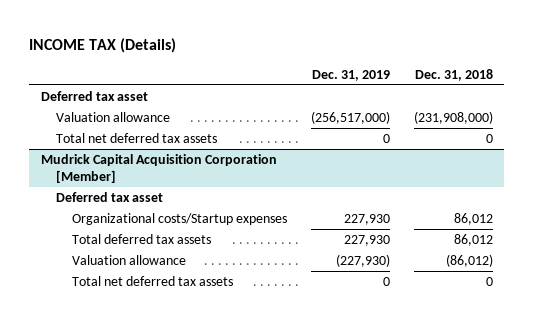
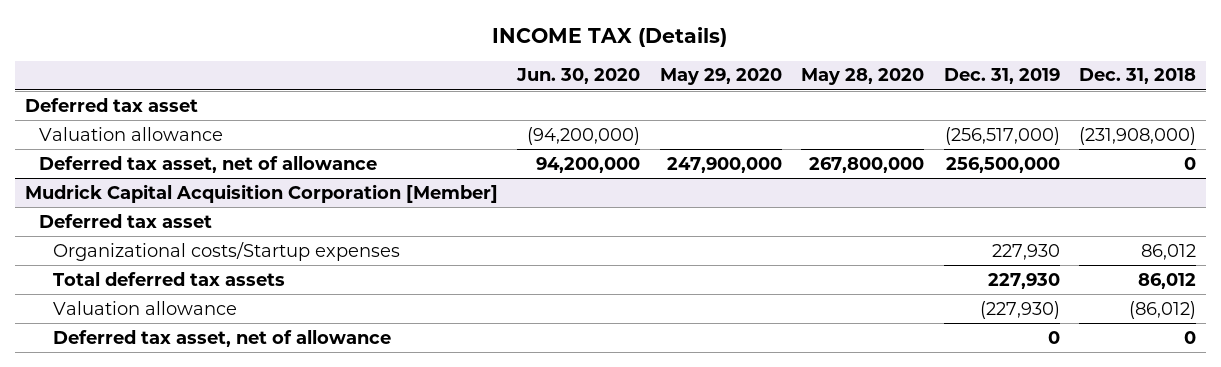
- | Dec. 31, 2019 | Dec. 31, 2018
+ | Jun. 30, 2020 | May 29, 2020 | May 28, 2020 | Dec. 31, 2019 | Dec. 31, 2018
- Total net deferred tax assets | 0 | 0
+ Deferred tax asset, net of allowance | 94,200,000 | 247,900,000 | 267,800,000 | 256,500,000 | 0
@ Mudrick Capital Acquisition Corporation [Member]
- Total net deferred tax assets | 0 | 0
+ Deferred tax asset, net of allowance | | | | 0 | 0

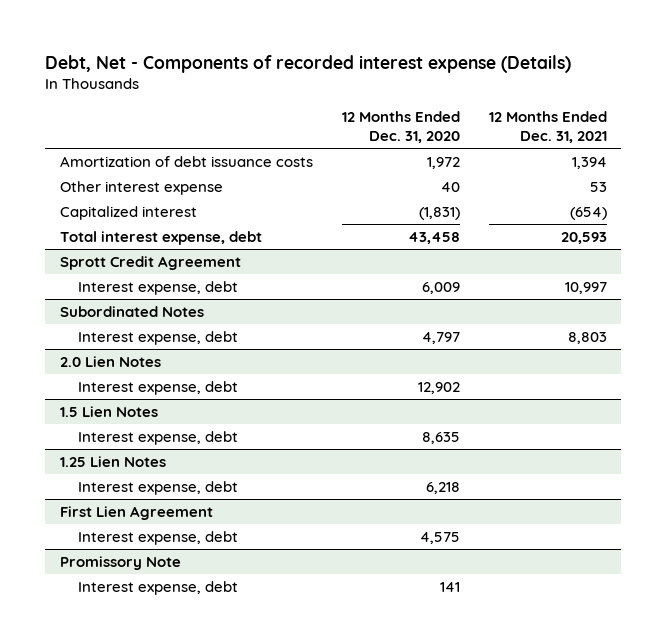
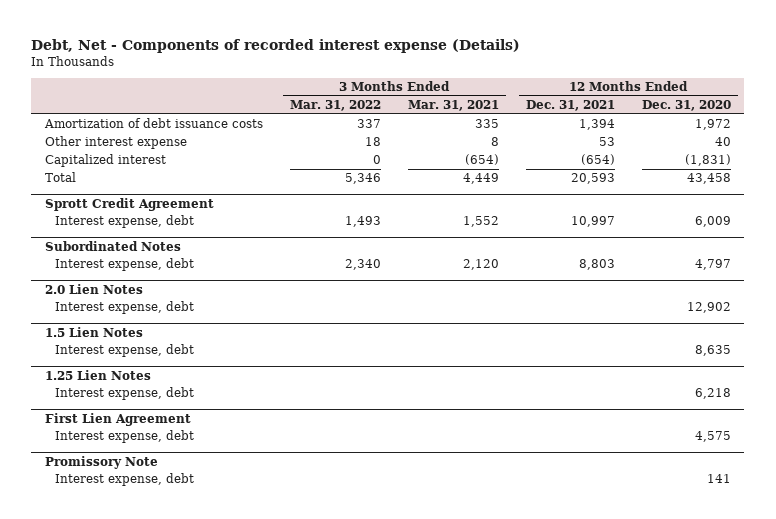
- | 12 Months Ended Dec. 31, 2020 | 12 Months Ended Dec. 31, 2021
+ | 3 Months Ended Mar. 31, 2022 | 3 Months Ended Mar. 31, 2021 | 12 Months Ended Dec. 31, 2021 | 12 Months Ended Dec. 31, 2020
- Total interest expense, debt | 43,458 | 20,593
+ Total | 5,346 | 4,449 | 20,593 | 43,458

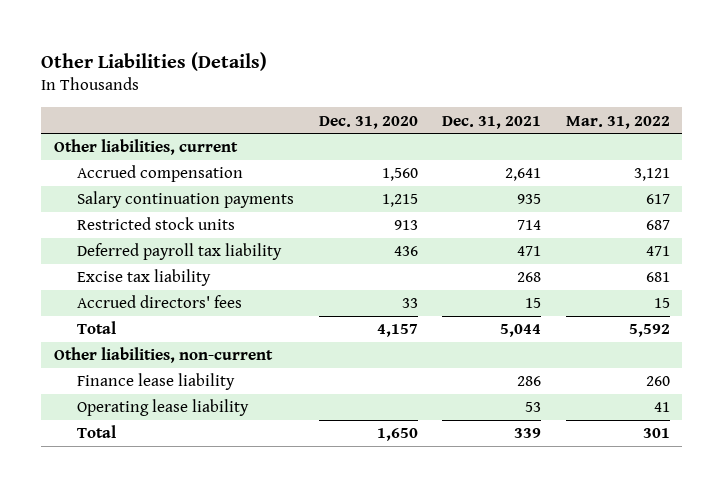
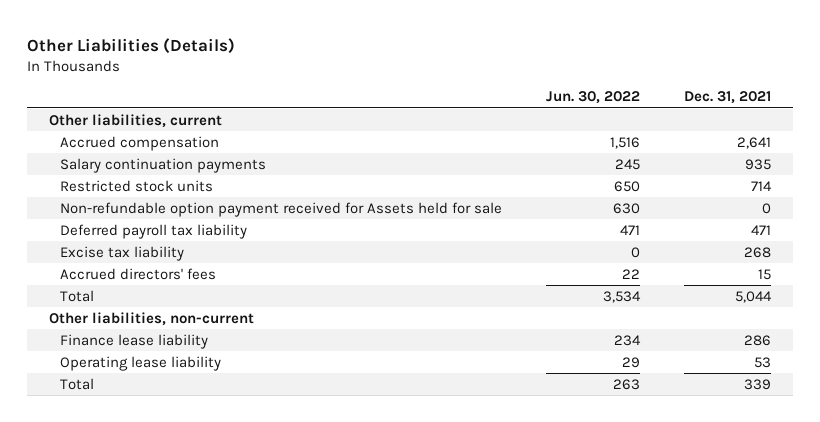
- | Dec. 31, 2020 | Dec. 31, 2021 | Mar. 31, 2022
+ | Jun. 30, 2022 | Dec. 31, 2021
+ Non-refundable option payment received for Assets held for sale | 630 | 0

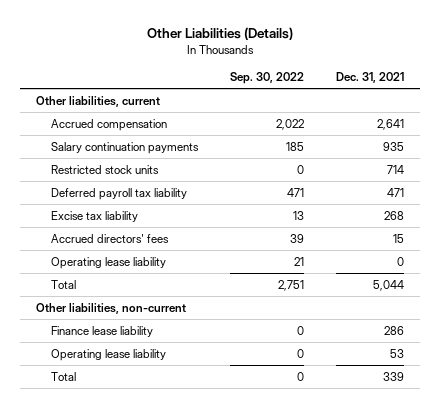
- | Jun. 30, 2022 | Dec. 31, 2021
+ | Sep. 30, 2022 | Dec. 31, 2021
- Non-refundable option payment received for Assets held for sale | 630 | 0
+ Operating lease liability | 21 | 0

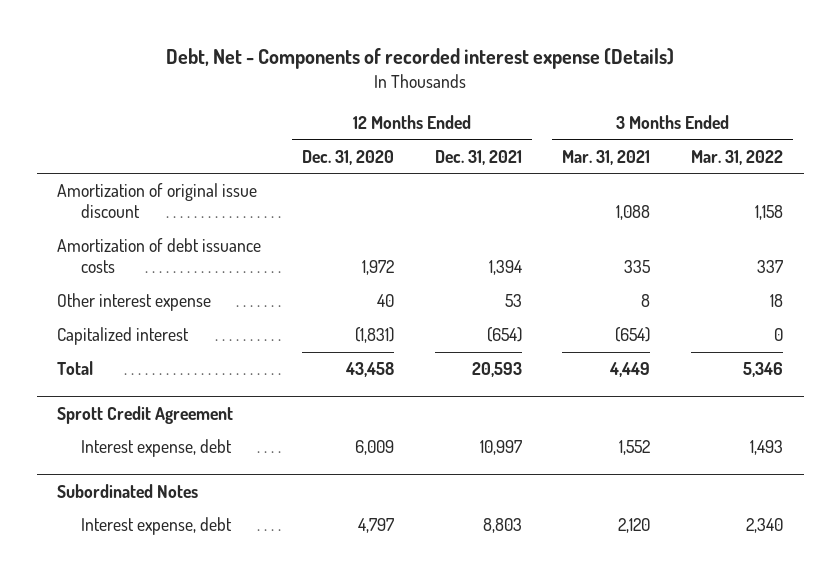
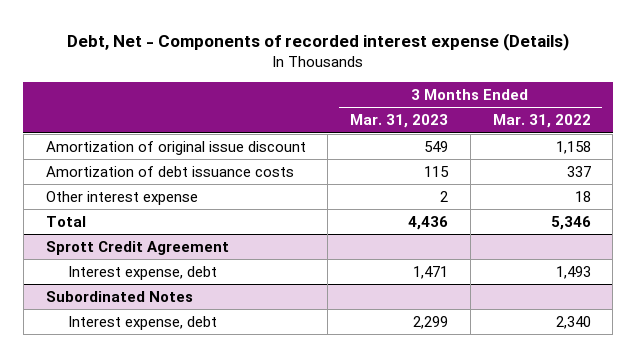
- | 12 Months Ended Dec. 31, 2020 | 12 Months Ended Dec. 31, 2021 | 3 Months Ended Mar. 31, 2021 | 3 Months Ended Mar. 31, 2022
+ | 3 Months Ended Mar. 31, 2023 | 3 Months Ended Mar. 31, 2022
- Capitalized interest | (1,831) | (654) | (654) | 0

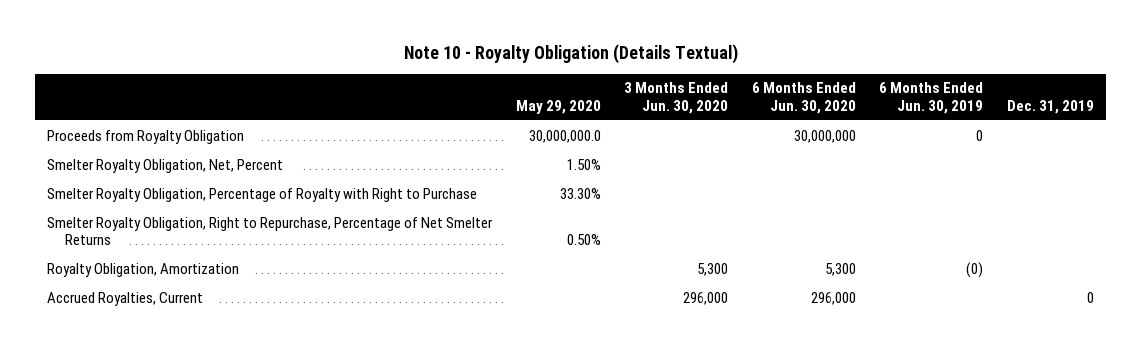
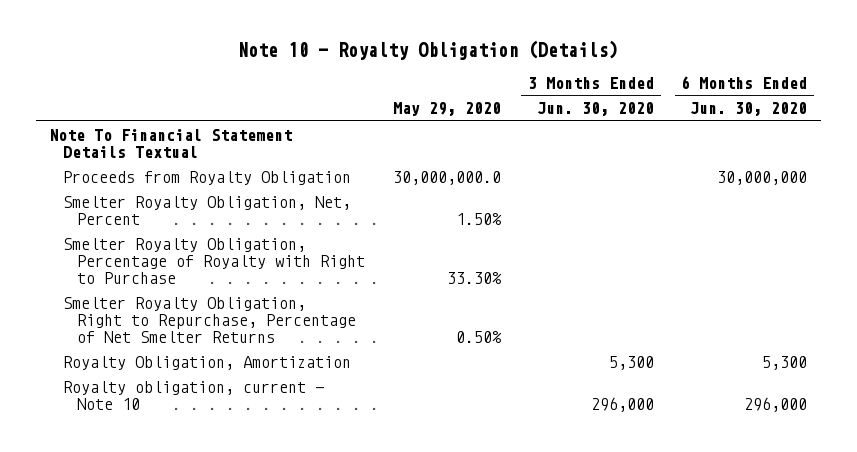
- Note 10 - Royalty Obligation (Details Textual)
+ Note 10 - Royalty Obligation (Details)
- | May 29, 2020 | 3 Months Ended Jun. 30, 2020 | 6 Months Ended Jun. 30, 2020 | 6 Months Ended Jun. 30, 2019 | Dec. 31, 2019
+ | May 29, 2020 | 3 Months Ended Jun. 30, 2020 | 6 Months Ended Jun. 30, 2020
+ Note To Financial Statement Details Textual
- Accrued Royalties, Current | | 296,000 | 296,000 | | 0
+ Royalty obligation, current - Note 10 | | 296,000 | 296,000

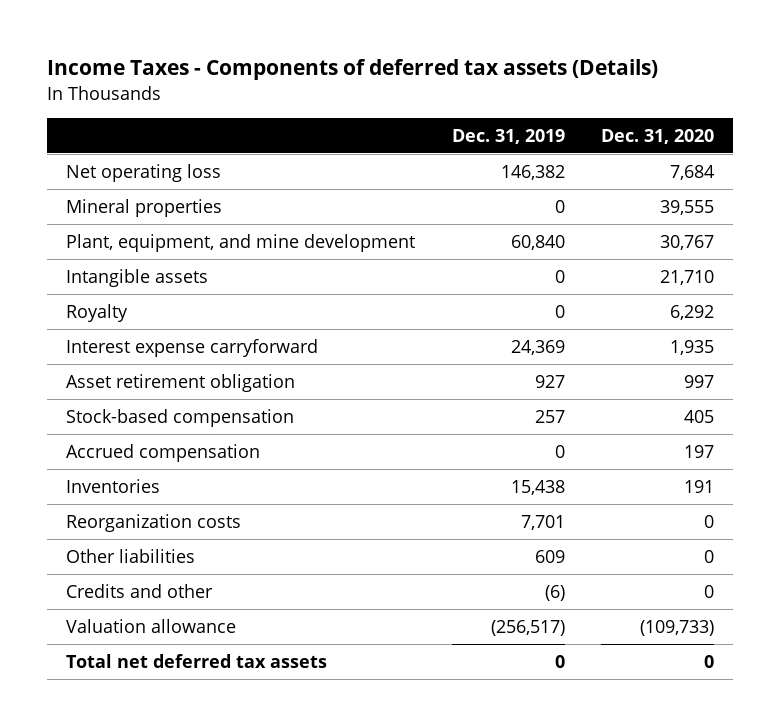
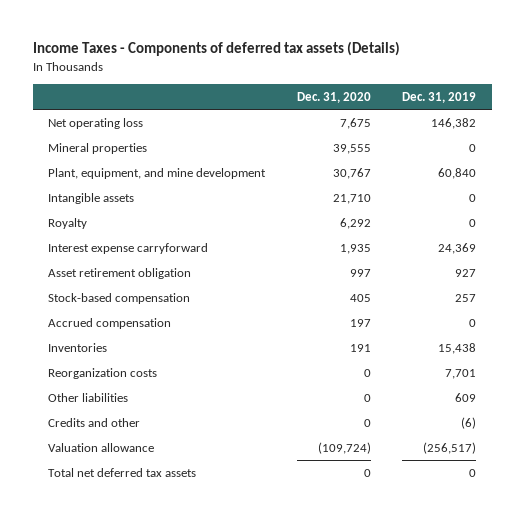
- | Dec. 31, 2019 | Dec. 31, 2020
+ | Dec. 31, 2020 | Dec. 31, 2019
- Net operating loss | 146,382 | 7,684
+ Net operating loss | 7,675 | 146,382
- Valuation allowance | (256,517) | (109,733)
+ Valuation allowance | (109,724) | (256,517)

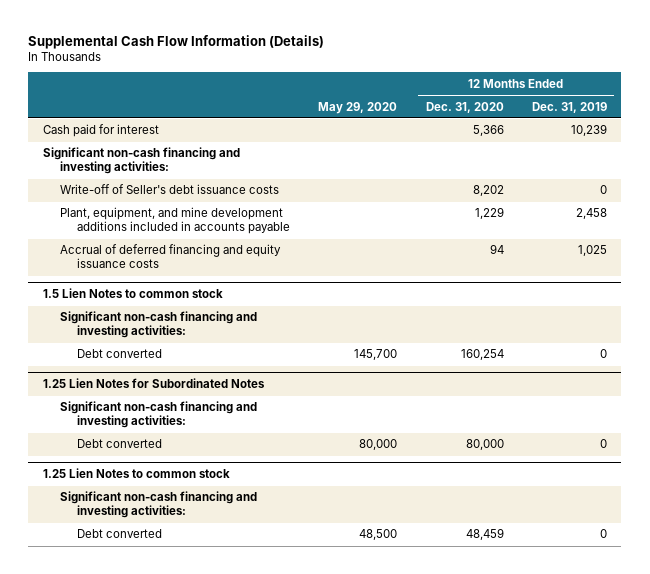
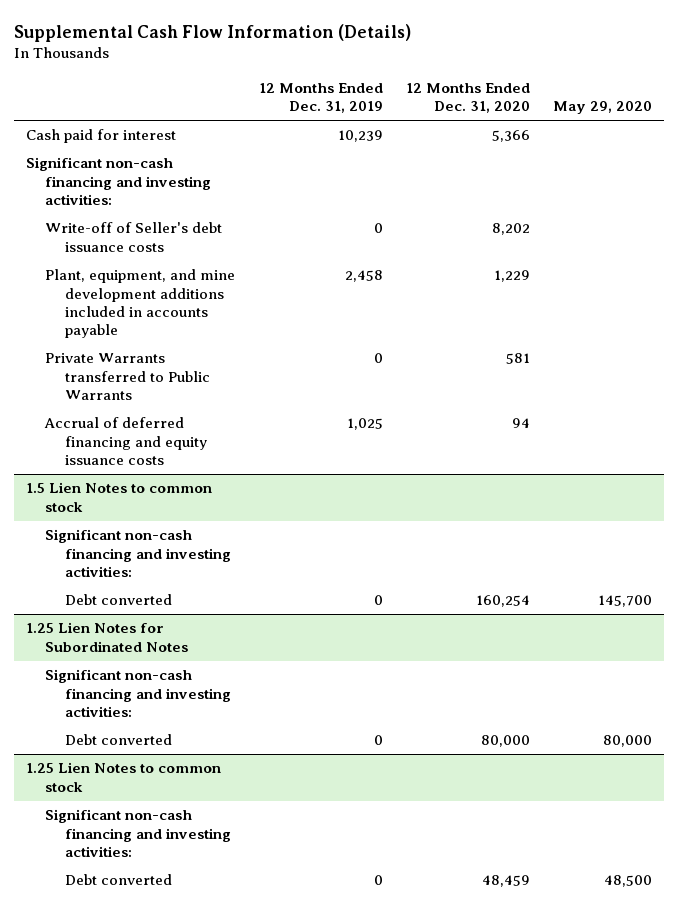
- | May 29, 2020 | 12 Months Ended Dec. 31, 2020 | 12 Months Ended Dec. 31, 2019
+ | 12 Months Ended Dec. 31, 2019 | 12 Months Ended Dec. 31, 2020 | May 29, 2020
+ Private Warrants transferred to Public Warrants | 0 | 581 |

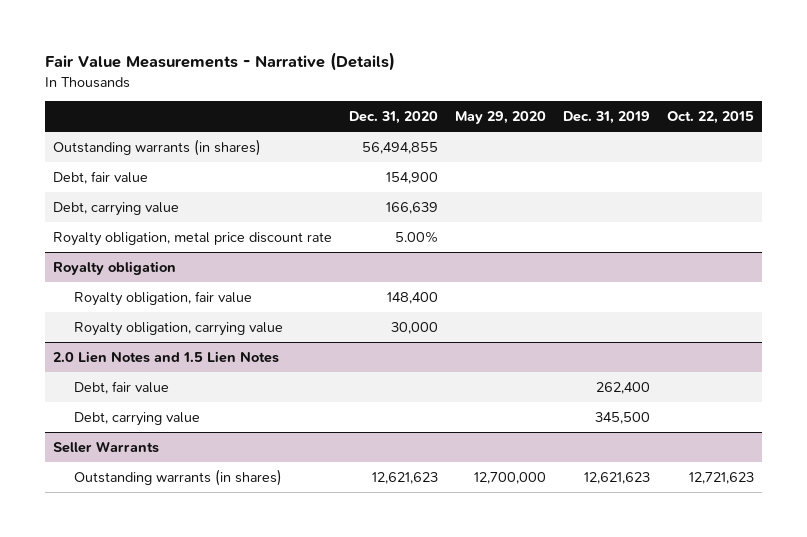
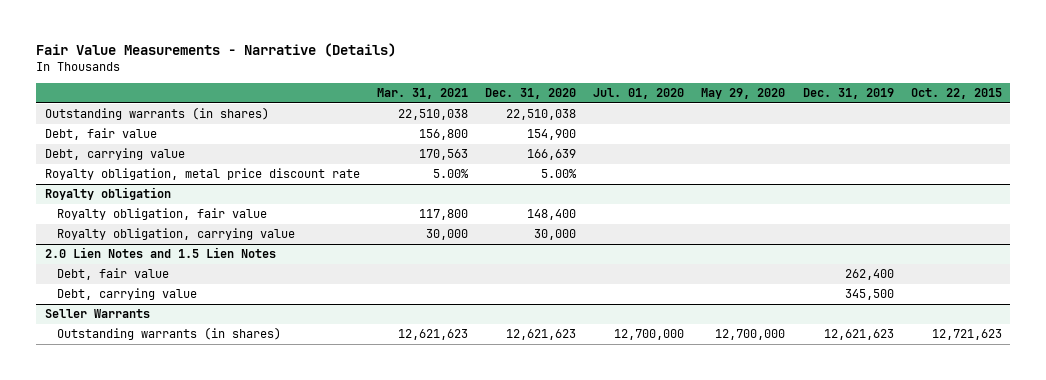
- | Dec. 31, 2020 | May 29, 2020 | Dec. 31, 2019 | Oct. 22, 2015
+ | Mar. 31, 2021 | Dec. 31, 2020 | Jul. 01, 2020 | May 29, 2020 | Dec. 31, 2019 | Oct. 22, 2015
- Outstanding warrants (in shares) | 56,494,855 | | |
+ Outstanding warrants (in shares) | 22,510,038 | 22,510,038 | | | |

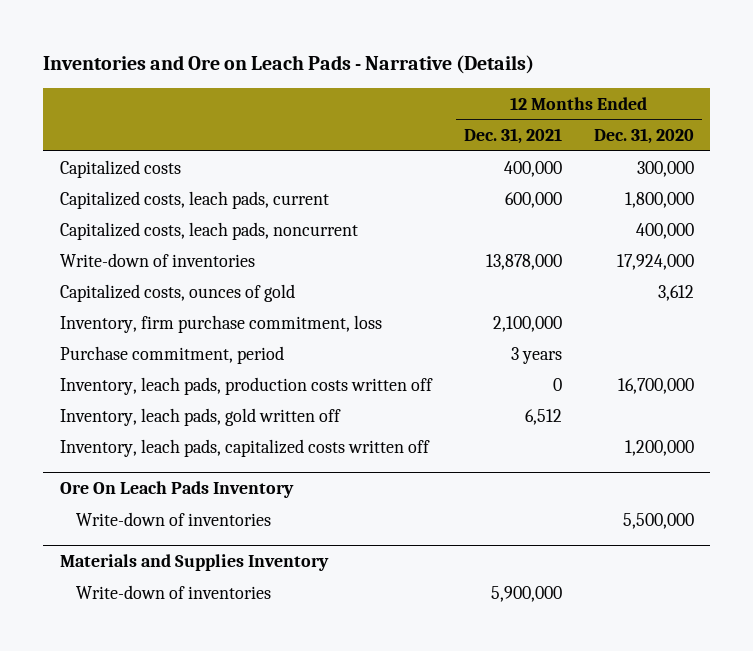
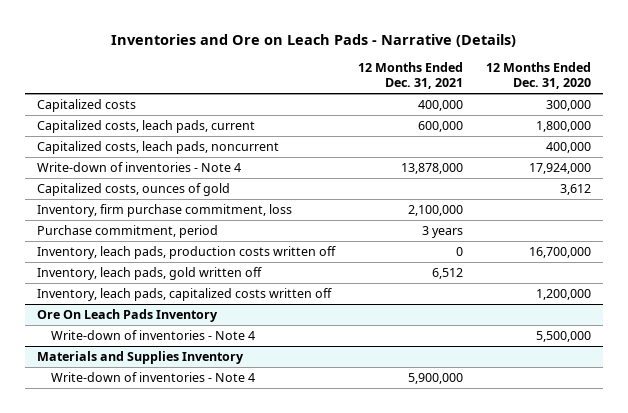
- Write-down of inventories | 13,878,000 | 17,924,000
+ Write-down of inventories - Note 4 | 13,878,000 | 17,924,000
@ Ore On Leach Pads Inventory
- Write-down of inventories | | 5,500,000
+ Write-down of inventories - Note 4 | | 5,500,000
@ Materials and Supplies Inventory
- Write-down of inventories | 5,900,000 |
+ Write-down of inventories - Note 4 | 5,900,000 |

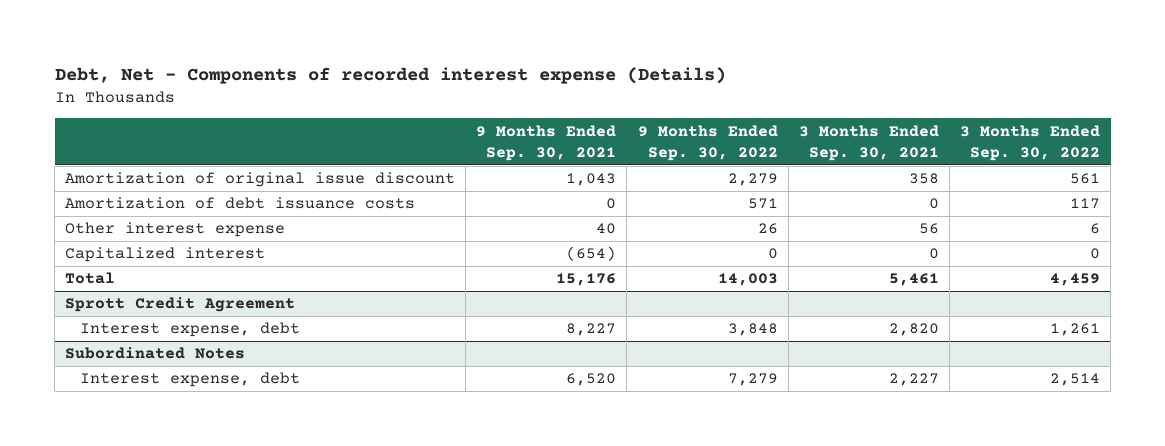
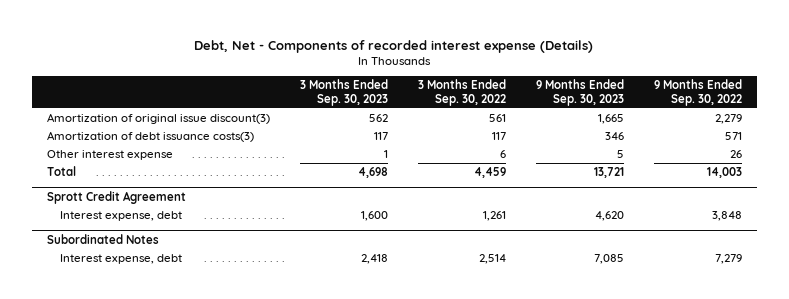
- | 9 Months Ended Sep. 30, 2021 | 9 Months Ended Sep. 30, 2022 | 3 Months Ended Sep. 30, 2021 | 3 Months Ended Sep. 30, 2022
+ | 3 Months Ended Sep. 30, 2023 | 3 Months Ended Sep. 30, 2022 | 9 Months Ended Sep. 30, 2023 | 9 Months Ended Sep. 30, 2022
- Amortization of original issue discount | 1,043 | 2,279 | 358 | 561
- Amortization of debt issuance costs | 0 | 571 | 0 | 117
+ Amortization of original issue discount(3) | 562 | 561 | 1,665 | 2,279
+ Amortization of debt issuance costs(3) | 117 | 117 | 346 | 571
- Capitalized interest | (654) | 0 | 0 | 0

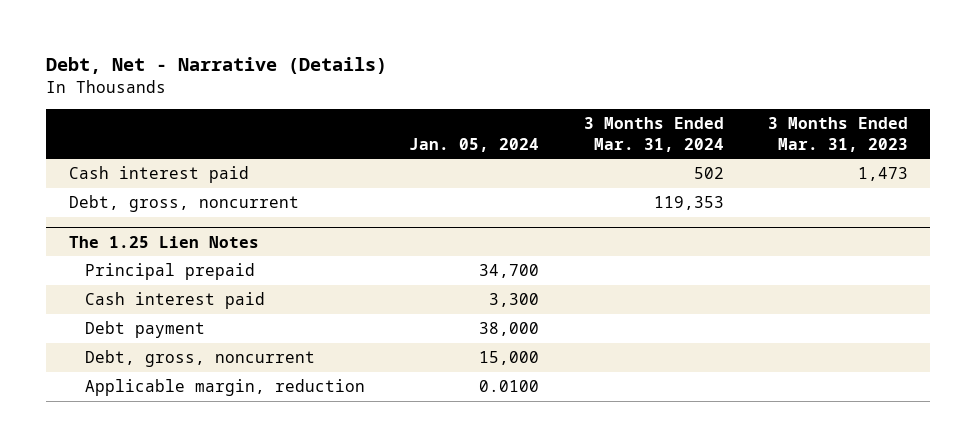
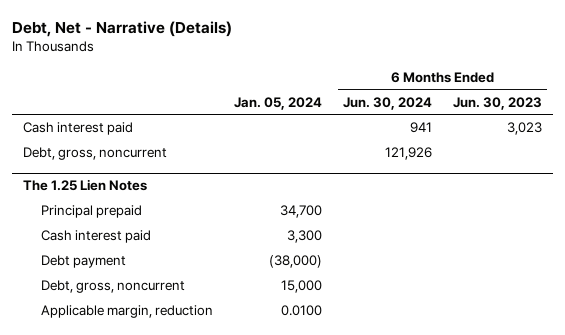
- | Jan. 05, 2024 | 3 Months Ended Mar. 31, 2024 | 3 Months Ended Mar. 31, 2023
+ | Jan. 05, 2024 | 6 Months Ended Jun. 30, 2024 | 6 Months Ended Jun. 30, 2023
@ The 1.25 Lien Notes
- Debt payment | 38,000 | |
+ Debt payment | (38,000) | |

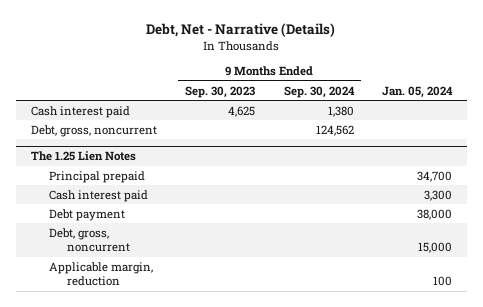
- | Jan. 05, 2024 | 6 Months Ended Jun. 30, 2024 | 6 Months Ended Jun. 30, 2023
+ | 9 Months Ended Sep. 30, 2023 | 9 Months Ended Sep. 30, 2024 | Jan. 05, 2024
@ The 1.25 Lien Notes
- Debt payment | (38,000) | |
+ Debt payment | | | 38,000
- Applicable margin, reduction | 0.0100 | |
+ Applicable margin, reduction | | | 100

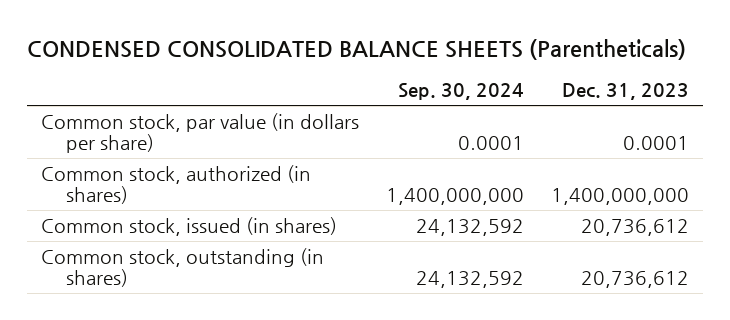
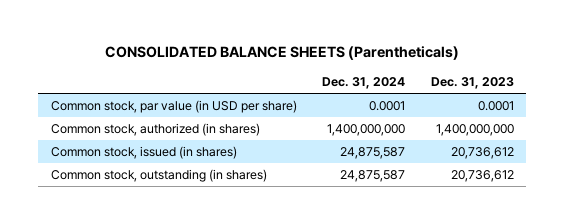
- CONDENSED CONSOLIDATED BALANCE SHEETS (Parentheticals)
+ CONSOLIDATED BALANCE SHEETS (Parentheticals)
- | Sep. 30, 2024 | Dec. 31, 2023
+ | Dec. 31, 2024 | Dec. 31, 2023
- Common stock, par value (in dollars per share) | 0.0001 | 0.0001
+ Common stock, par value (in USD per share) | 0.0001 | 0.0001

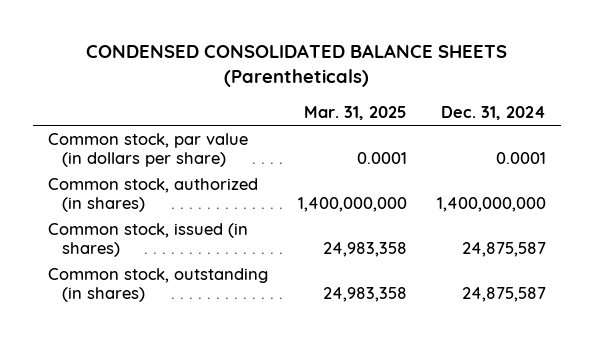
- CONSOLIDATED BALANCE SHEETS (Parentheticals)
+ CONDENSED CONSOLIDATED BALANCE SHEETS (Parentheticals)
- | Dec. 31, 2024 | Dec. 31, 2023
+ | Mar. 31, 2025 | Dec. 31, 2024
- Common stock, par value (in USD per share) | 0.0001 | 0.0001
+ Common stock, par value (in dollars per share) | 0.0001 | 0.0001

